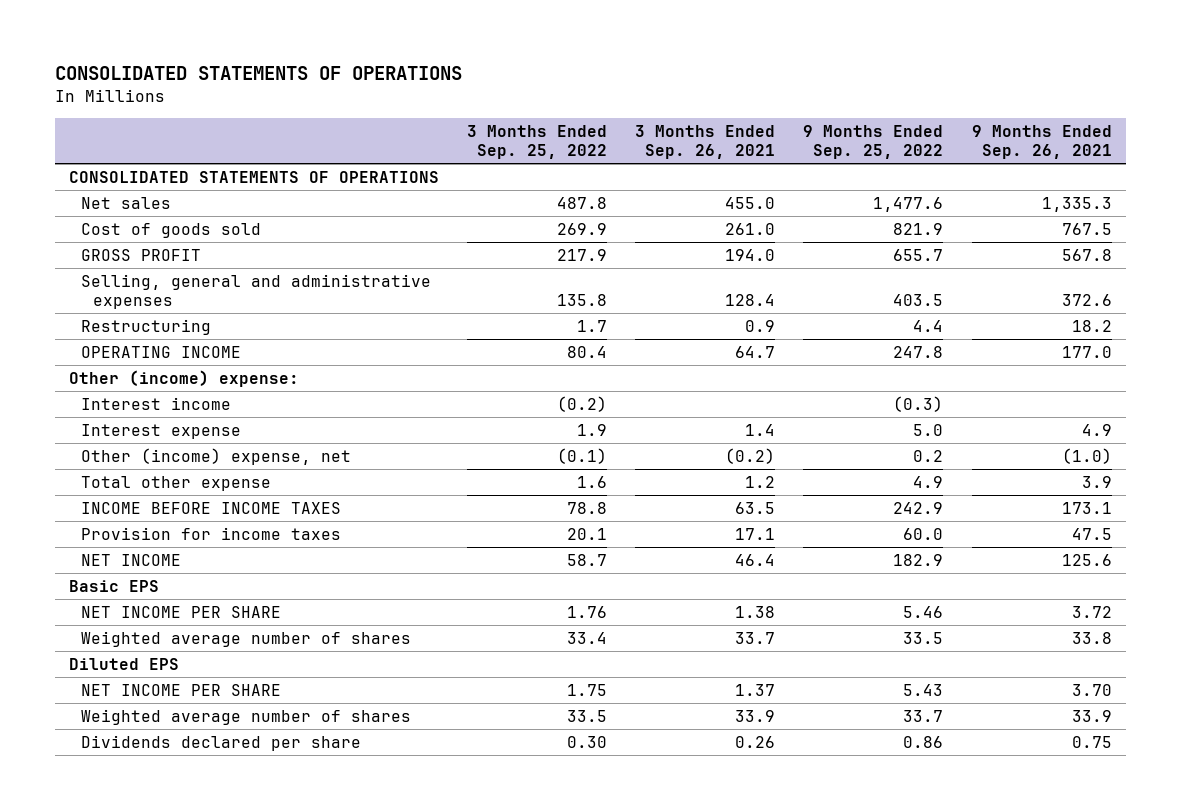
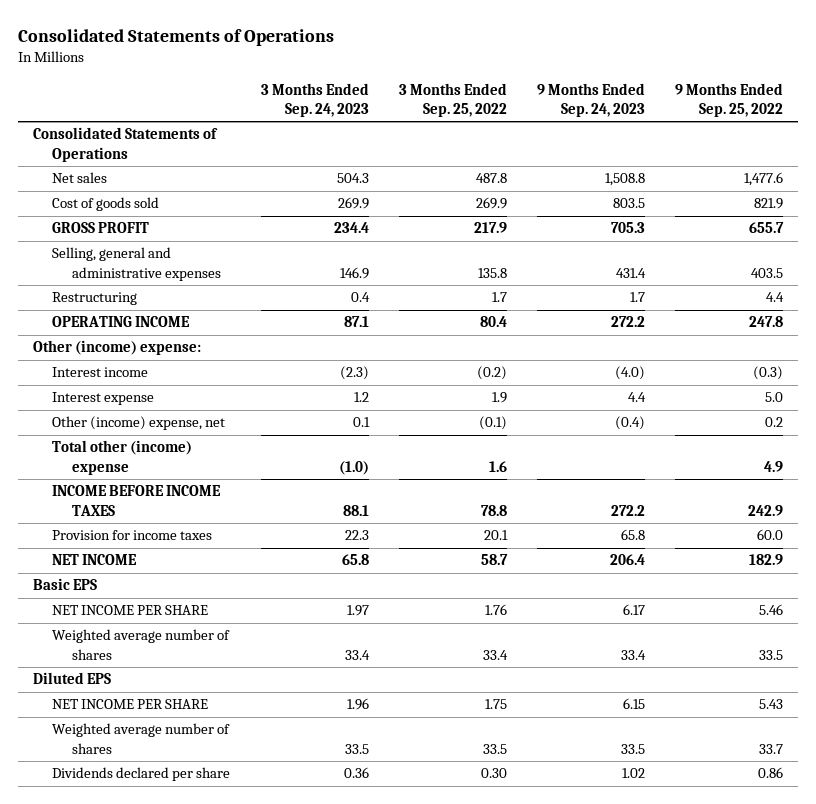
- CONSOLIDATED STATEMENTS OF OPERATIONS
+ Consolidated Statements of Operations
- | 3 Months Ended Sep. 25, 2022 | 3 Months Ended Sep. 26, 2021 | 9 Months Ended Sep. 25, 2022 | 9 Months Ended Sep. 26, 2021
+ | 3 Months Ended Sep. 24, 2023 | 3 Months Ended Sep. 25, 2022 | 9 Months Ended Sep. 24, 2023 | 9 Months Ended Sep. 25, 2022
- CONSOLIDATED STATEMENTS OF OPERATIONS
+ Consolidated Statements of Operations
- Total other expense | 1.6 | 1.2 | 4.9 | 3.9
+ Total other (income) expense | (1.0) | 1.6 | | 4.9

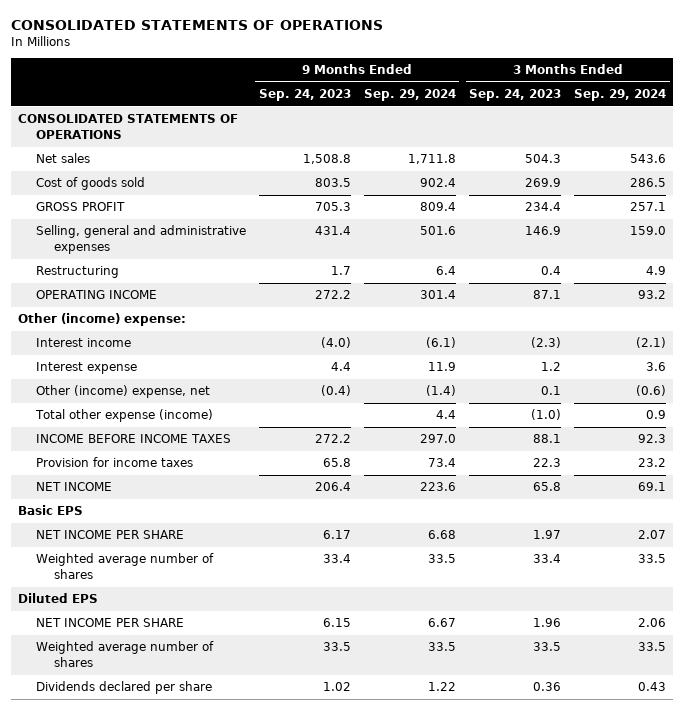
- Consolidated Statements of Operations
+ CONSOLIDATED STATEMENTS OF OPERATIONS
- | 3 Months Ended Sep. 24, 2023 | 3 Months Ended Sep. 25, 2022 | 9 Months Ended Sep. 24, 2023 | 9 Months Ended Sep. 25, 2022
+ | 9 Months Ended Sep. 24, 2023 | 9 Months Ended Sep. 29, 2024 | 3 Months Ended Sep. 24, 2023 | 3 Months Ended Sep. 29, 2024
- Consolidated Statements of Operations
+ CONSOLIDATED STATEMENTS OF OPERATIONS
- Total other (income) expense | (1.0) | 1.6 | | 4.9
+ Total other expense (income) | | 4.4 | (1.0) | 0.9

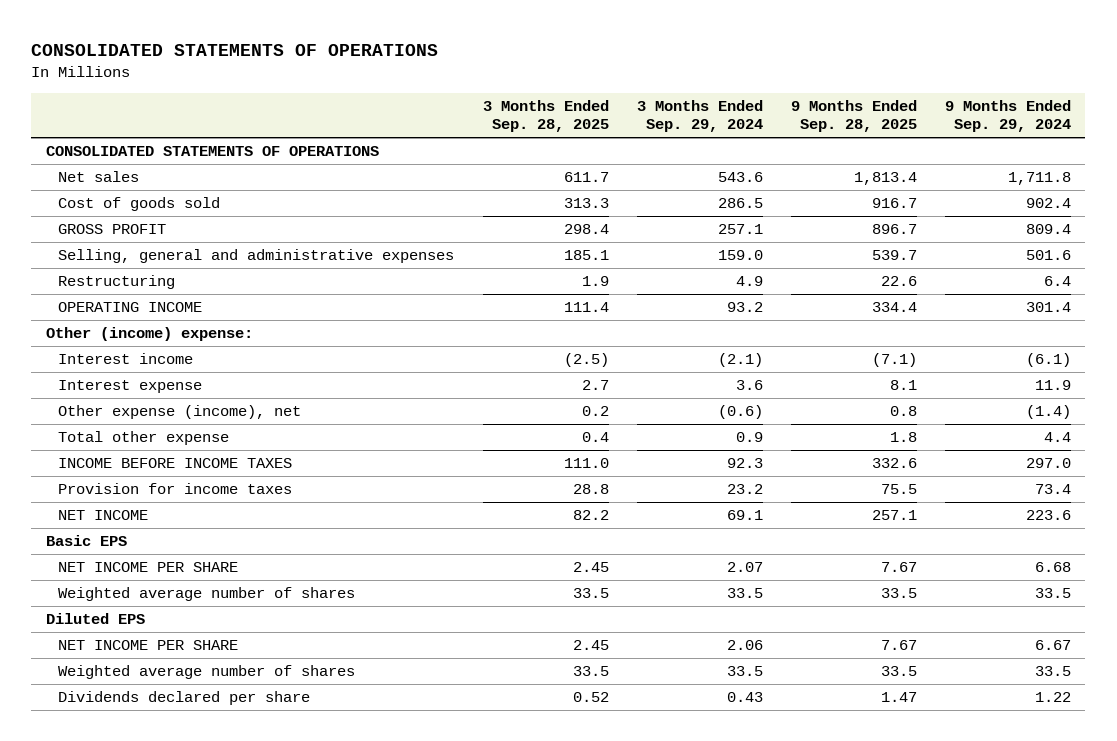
- | 9 Months Ended Sep. 24, 2023 | 9 Months Ended Sep. 29, 2024 | 3 Months Ended Sep. 24, 2023 | 3 Months Ended Sep. 29, 2024
+ | 3 Months Ended Sep. 28, 2025 | 3 Months Ended Sep. 29, 2024 | 9 Months Ended Sep. 28, 2025 | 9 Months Ended Sep. 29, 2024
- Other (income) expense, net | (0.4) | (1.4) | 0.1 | (0.6)
- Total other expense (income) | | 4.4 | (1.0) | 0.9
+ Other expense (income), net | 0.2 | (0.6) | 0.8 | (1.4)
+ Total other expense | 0.4 | 0.9 | 1.8 | 4.4

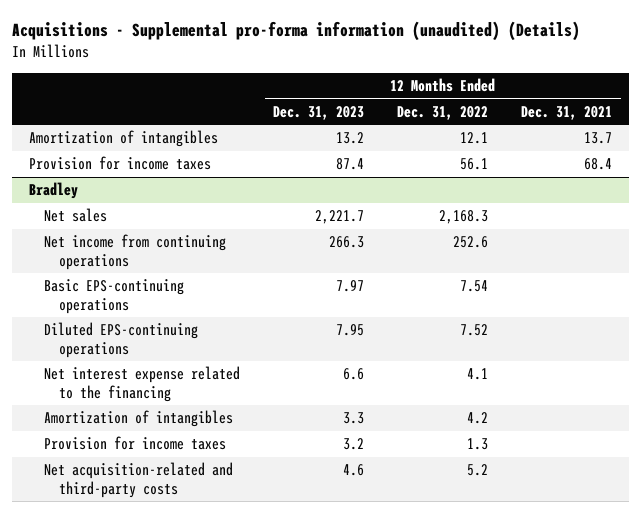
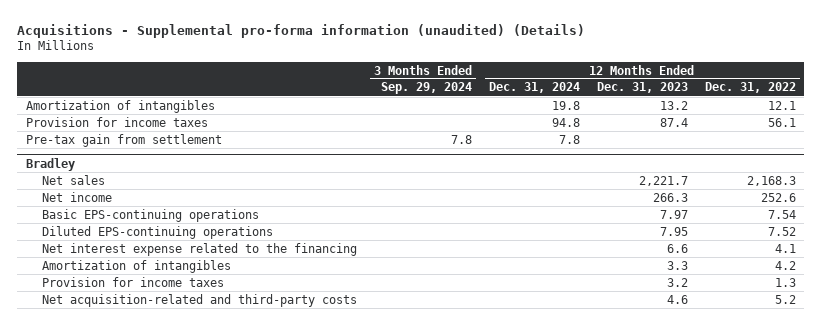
- | 12 Months Ended Dec. 31, 2023 | 12 Months Ended Dec. 31, 2022 | 12 Months Ended Dec. 31, 2021
+ | 3 Months Ended Sep. 29, 2024 | 12 Months Ended Dec. 31, 2024 | 12 Months Ended Dec. 31, 2023 | 12 Months Ended Dec. 31, 2022
+ Pre-tax gain from settlement | 7.8 | 7.8 | |
@ Bradley
- Net income from continuing operations | 266.3 | 252.6 |
+ Net income | | | 266.3 | 252.6

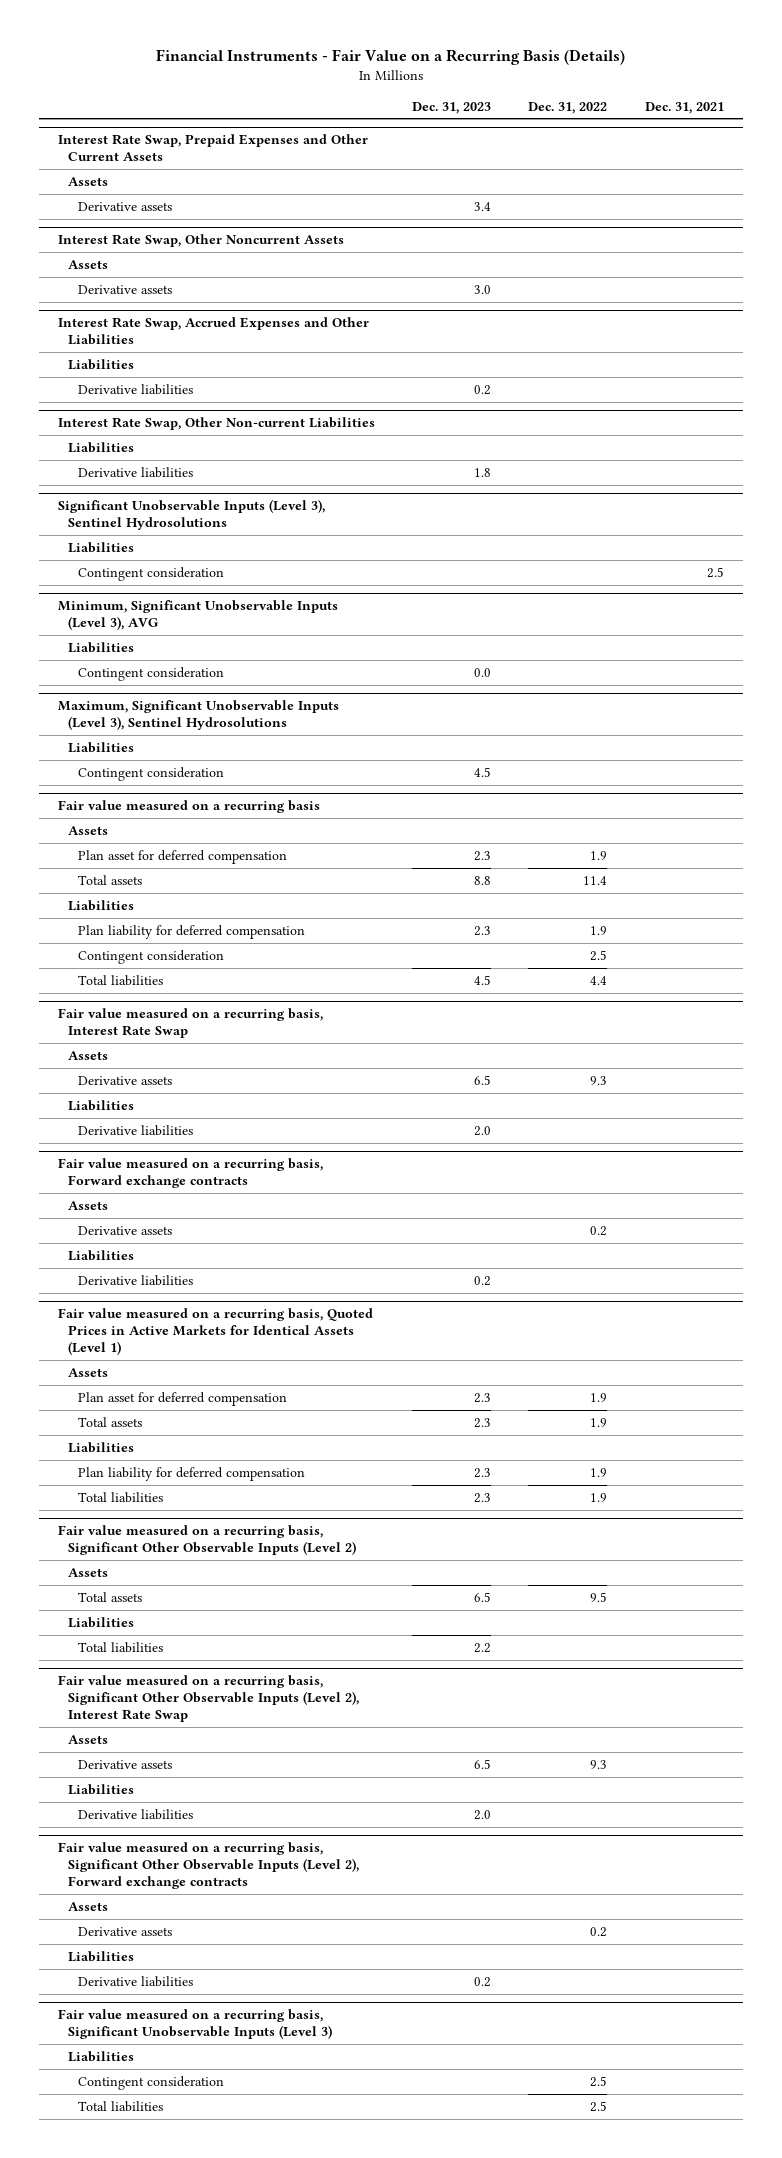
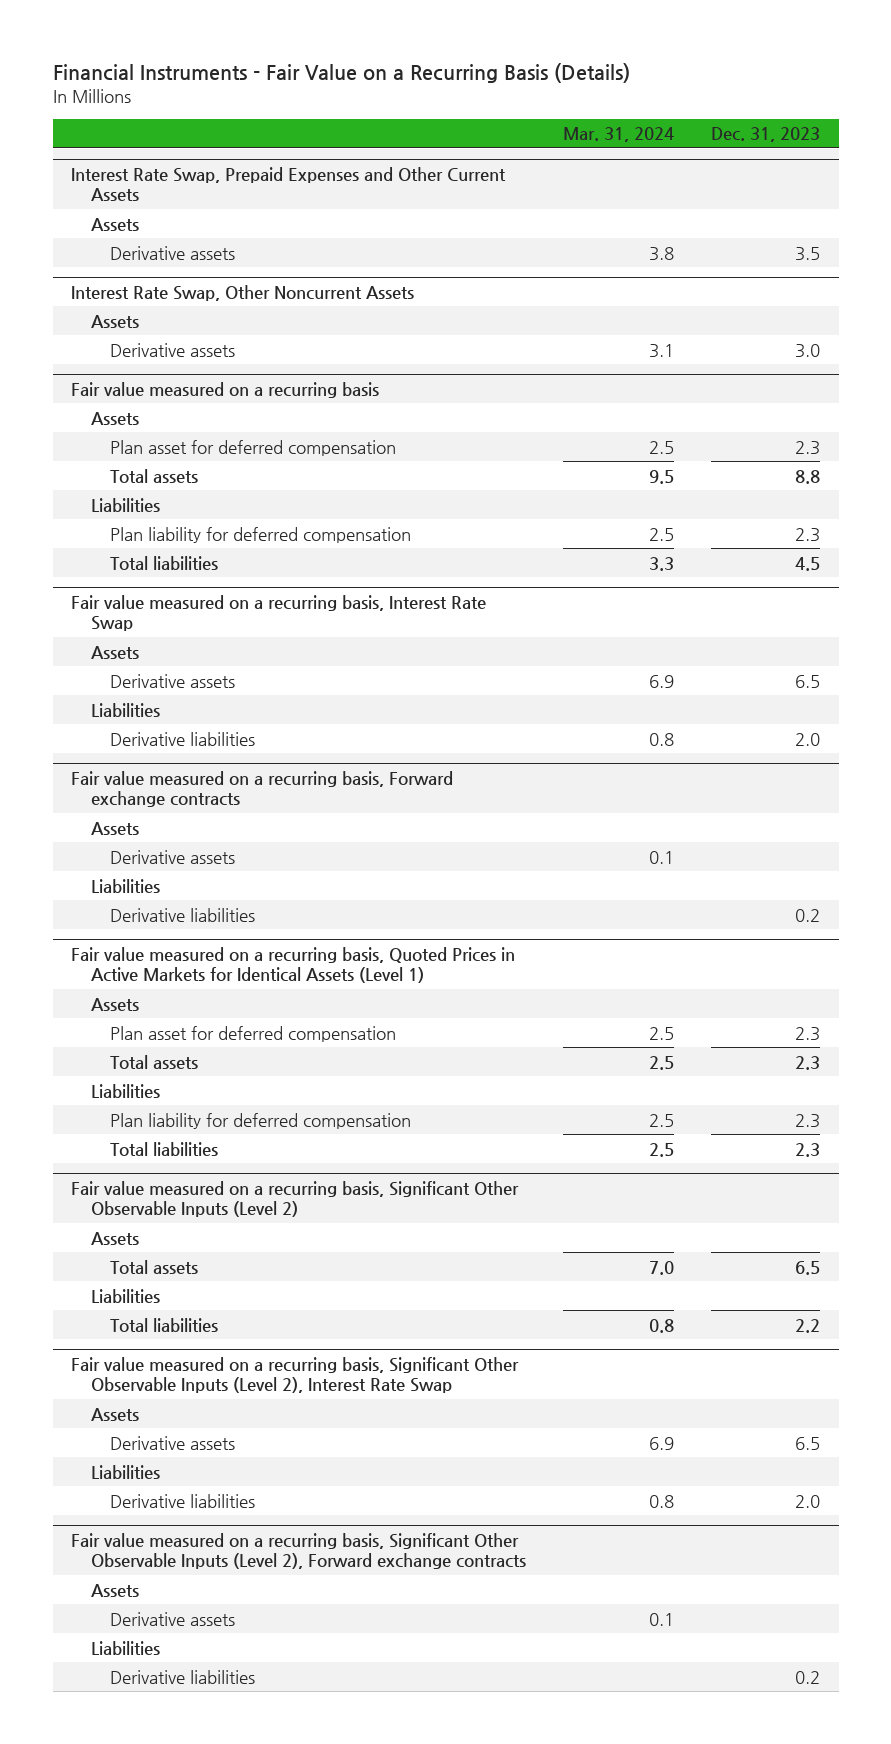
- | Dec. 31, 2023 | Dec. 31, 2022 | Dec. 31, 2021
+ | Mar. 31, 2024 | Dec. 31, 2023
@ Interest Rate Swap, Prepaid Expenses and Other Current Assets
- Derivative assets | 3.4 | |
+ Derivative assets | 3.8 | 3.5
- Interest Rate Swap, Accrued Expenses and Other Liabilities
- Liabilities
- Derivative liabilities | 0.2 | |
- Interest Rate Swap, Other Non-current Liabilities
- Liabilities
- Derivative liabilities | 1.8 | |
- Significant Unobservable Inputs (Level 3), Sentinel Hydrosolutions
- Liabilities
- Contingent consideration | | | 2.5
- Minimum, Significant Unobservable Inputs (Level 3), AVG
- Liabilities
- Contingent consideration | 0.0 | |
- Maximum, Significant Unobservable Inputs (Level 3), Sentinel Hydrosolutions
- Liabilities
- Contingent consideration | 4.5 | |
@ Fair value measured on a recurring basis
- Contingent consideration | | 2.5 |
- Fair value measured on a recurring basis, Significant Unobservable Inputs (Level 3)
- Liabilities
- Contingent consideration | | 2.5 |
- Total liabilities | | 2.5 |

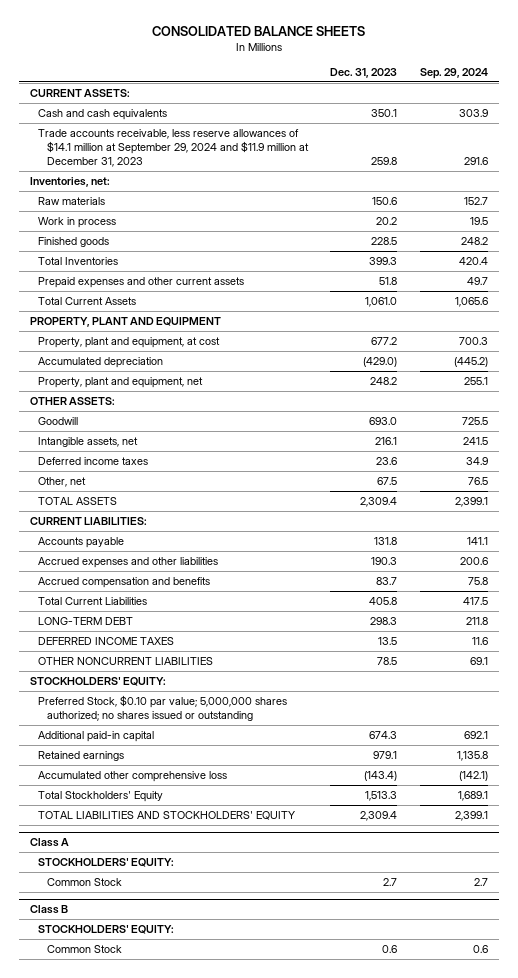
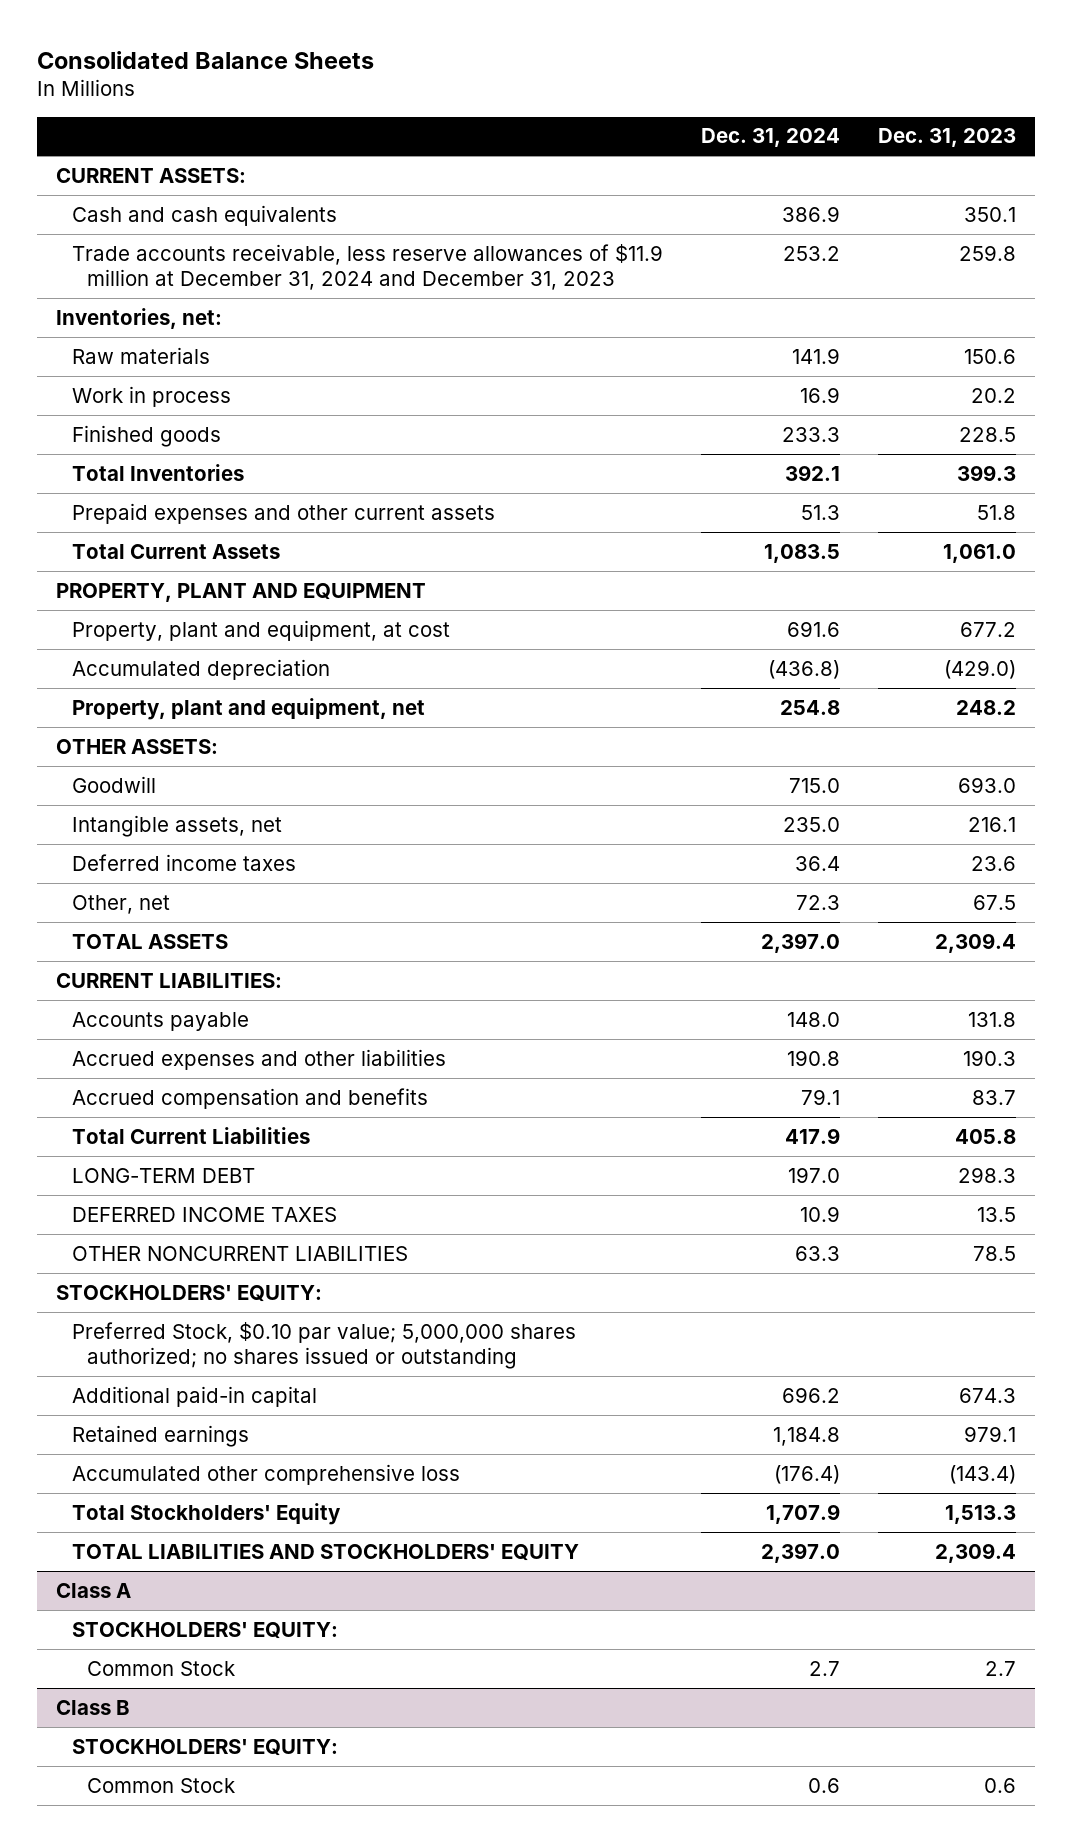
- CONSOLIDATED BALANCE SHEETS
+ Consolidated Balance Sheets
- | Dec. 31, 2023 | Sep. 29, 2024
+ | Dec. 31, 2024 | Dec. 31, 2023
- Trade accounts receivable, less reserve allowances of $14.1 million at September 29, 2024 and $11.9 million at December 31, 2023 | 259.8 | 291.6
+ Trade accounts receivable, less reserve allowances of $11.9 million at December 31, 2024 and December 31, 2023 | 253.2 | 259.8

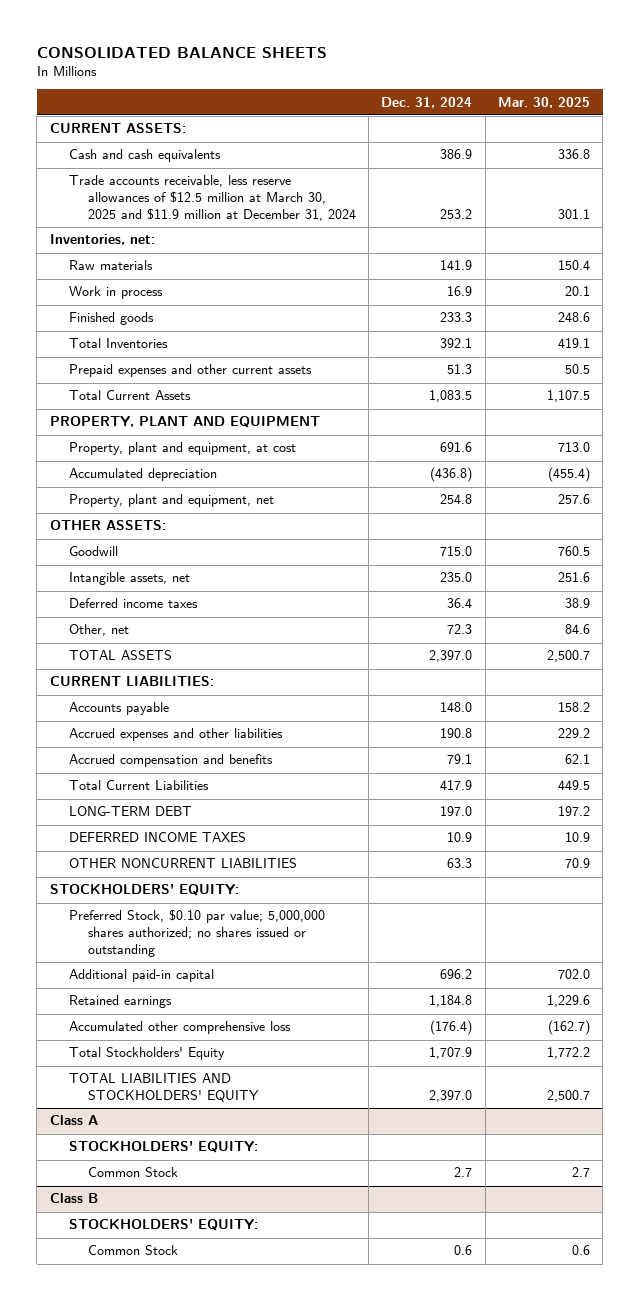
- Consolidated Balance Sheets
+ CONSOLIDATED BALANCE SHEETS
- | Dec. 31, 2024 | Dec. 31, 2023
+ | Dec. 31, 2024 | Mar. 30, 2025
- Trade accounts receivable, less reserve allowances of $11.9 million at December 31, 2024 and December 31, 2023 | 253.2 | 259.8
+ Trade accounts receivable, less reserve allowances of $12.5 million at March 30, 2025 and $11.9 million at December 31, 2024 | 253.2 | 301.1

